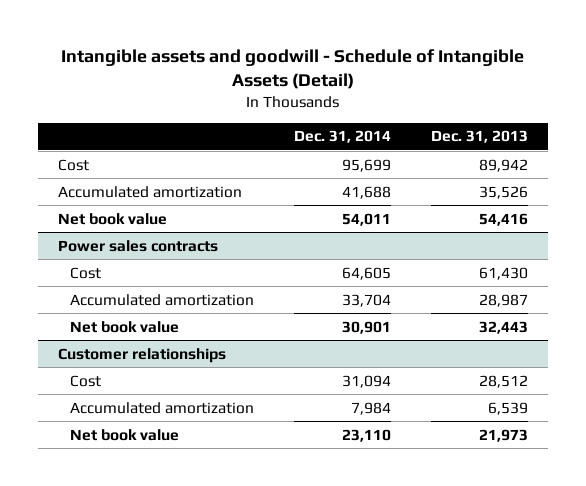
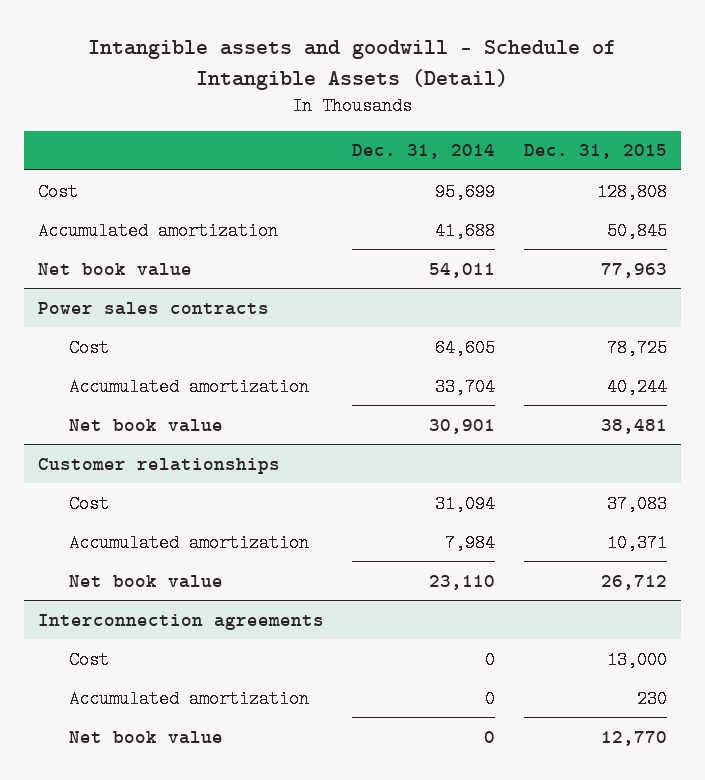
- | Dec. 31, 2014 | Dec. 31, 2013
+ | Dec. 31, 2014 | Dec. 31, 2015
+ Interconnection agreements
+ Cost | 0 | 13,000
+ Accumulated amortization | 0 | 230
+ Net book value | 0 | 12,770

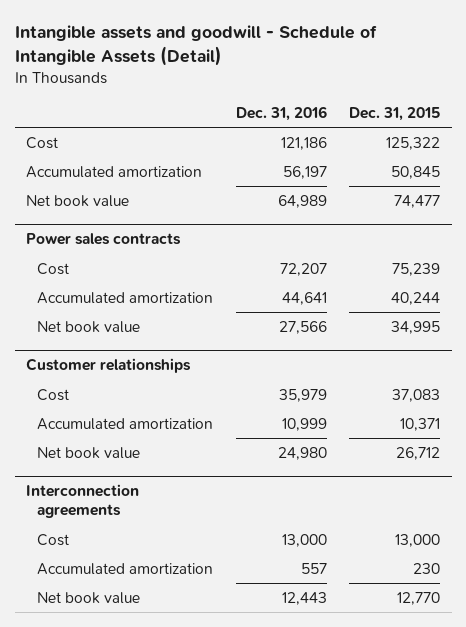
- | Dec. 31, 2014 | Dec. 31, 2015
+ | Dec. 31, 2016 | Dec. 31, 2015
- Cost | 95,699 | 128,808
+ Cost | 121,186 | 125,322
- Net book value | 54,011 | 77,963
+ Net book value | 64,989 | 74,477
@ Power sales contracts
- Cost | 64,605 | 78,725
+ Cost | 72,207 | 75,239
- Net book value | 30,901 | 38,481
+ Net book value | 27,566 | 34,995

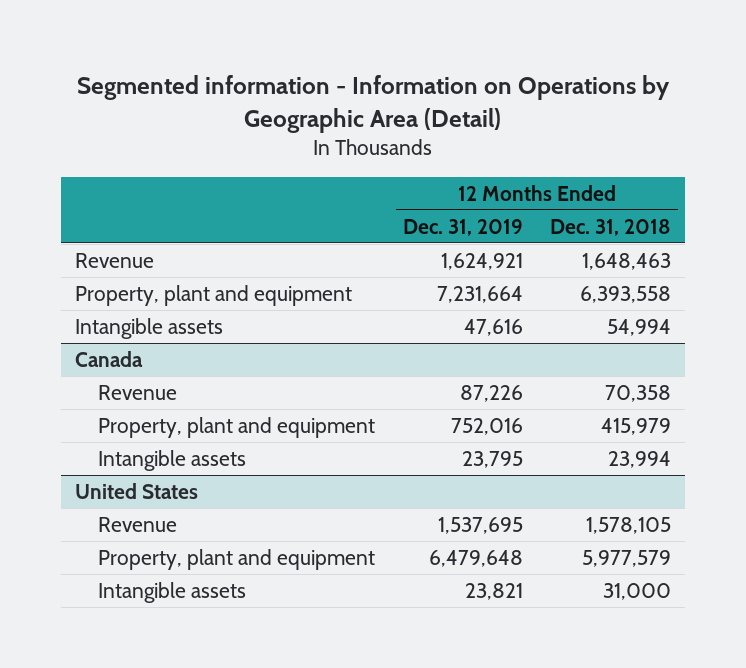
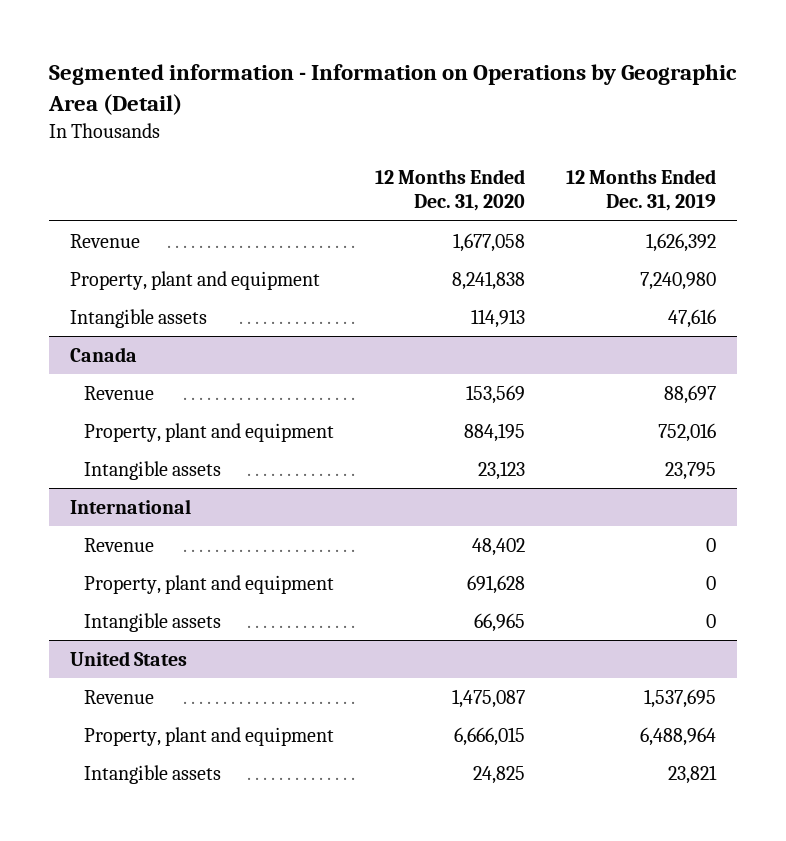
- | 12 Months Ended Dec. 31, 2019 | 12 Months Ended Dec. 31, 2018
+ | 12 Months Ended Dec. 31, 2020 | 12 Months Ended Dec. 31, 2019
- Revenue | 1,624,921 | 1,648,463
- Property, plant and equipment | 7,231,664 | 6,393,558
+ Revenue | 1,677,058 | 1,626,392
+ Property, plant and equipment | 8,241,838 | 7,240,980
@ Canada
- Revenue | 87,226 | 70,358
+ Revenue | 153,569 | 88,697
+ International
+ Revenue | 48,402 | 0
+ Property, plant and equipment | 691,628 | 0
+ Intangible assets | 66,965 | 0
@ United States
- Property, plant and equipment | 6,479,648 | 5,977,579
+ Property, plant and equipment | 6,666,015 | 6,488,964

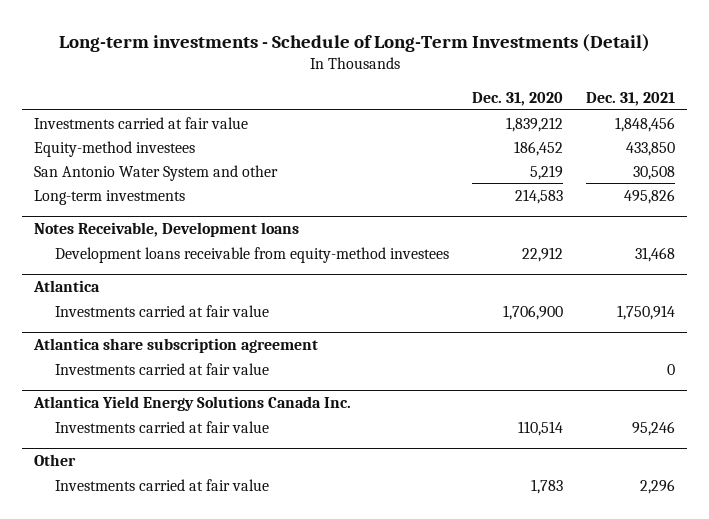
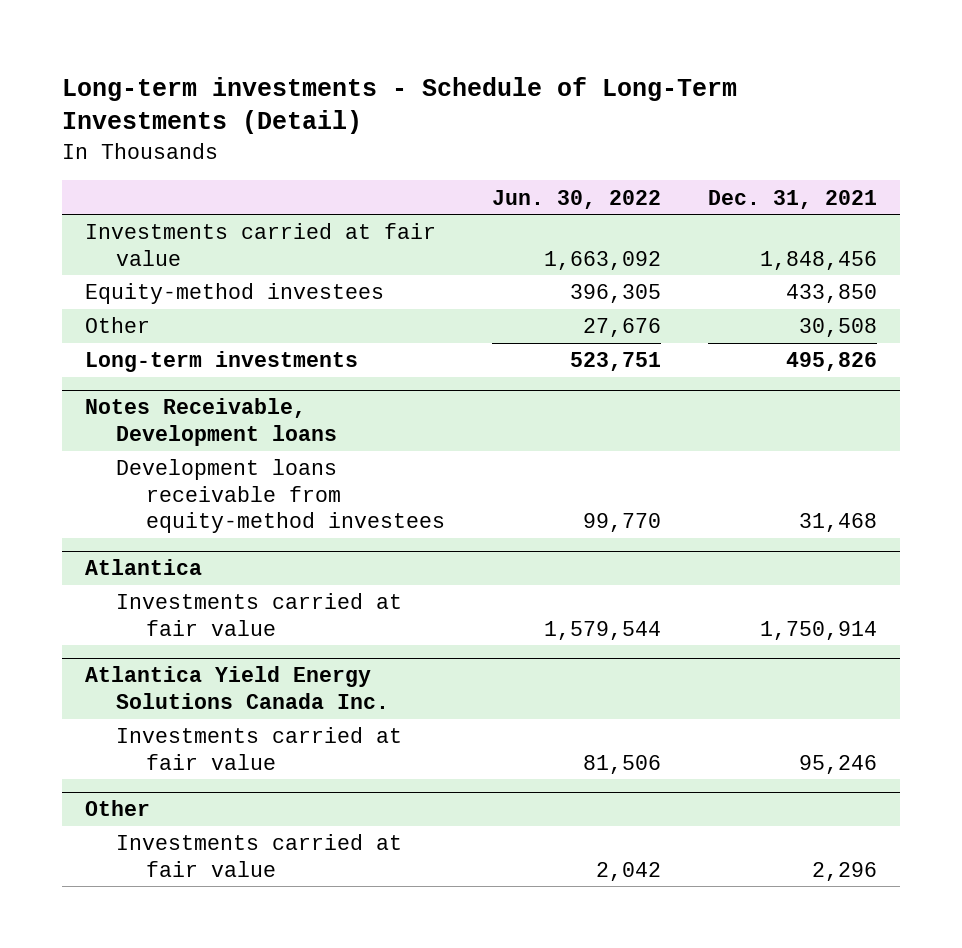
- | Dec. 31, 2020 | Dec. 31, 2021
+ | Jun. 30, 2022 | Dec. 31, 2021
- San Antonio Water System and other | 5,219 | 30,508
+ Other | 27,676 | 30,508
- Atlantica share subscription agreement
- Investments carried at fair value | | 0

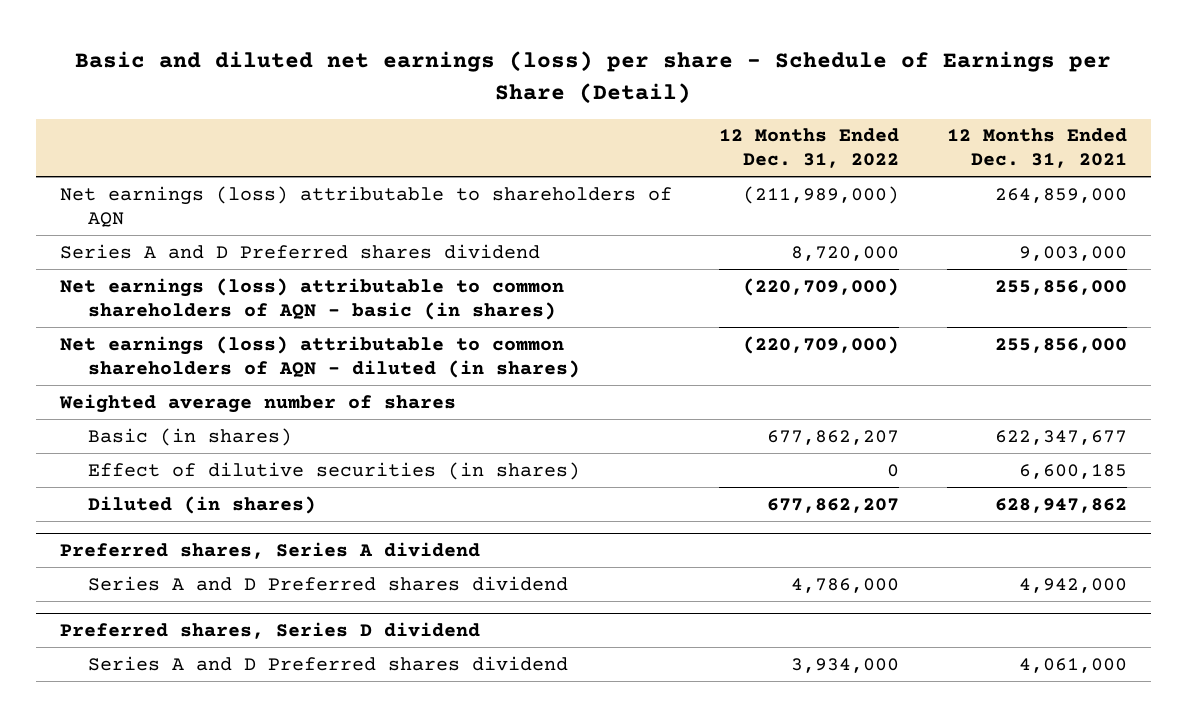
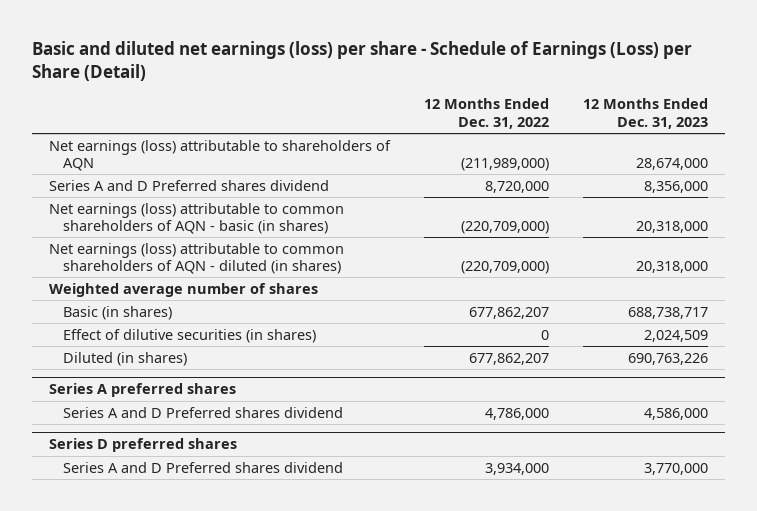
- Basic and diluted net earnings (loss) per share - Schedule of Earnings per Share (Detail)
+ Basic and diluted net earnings (loss) per share - Schedule of Earnings (Loss) per Share (Detail)
- | 12 Months Ended Dec. 31, 2022 | 12 Months Ended Dec. 31, 2021
+ | 12 Months Ended Dec. 31, 2022 | 12 Months Ended Dec. 31, 2023
- Preferred shares, Series A dividend
+ Series A preferred shares
- Preferred shares, Series D dividend
+ Series D preferred shares

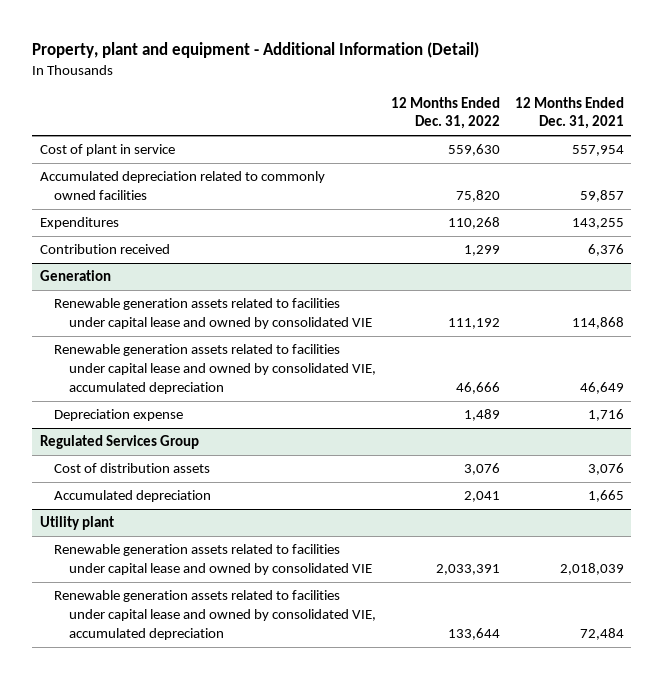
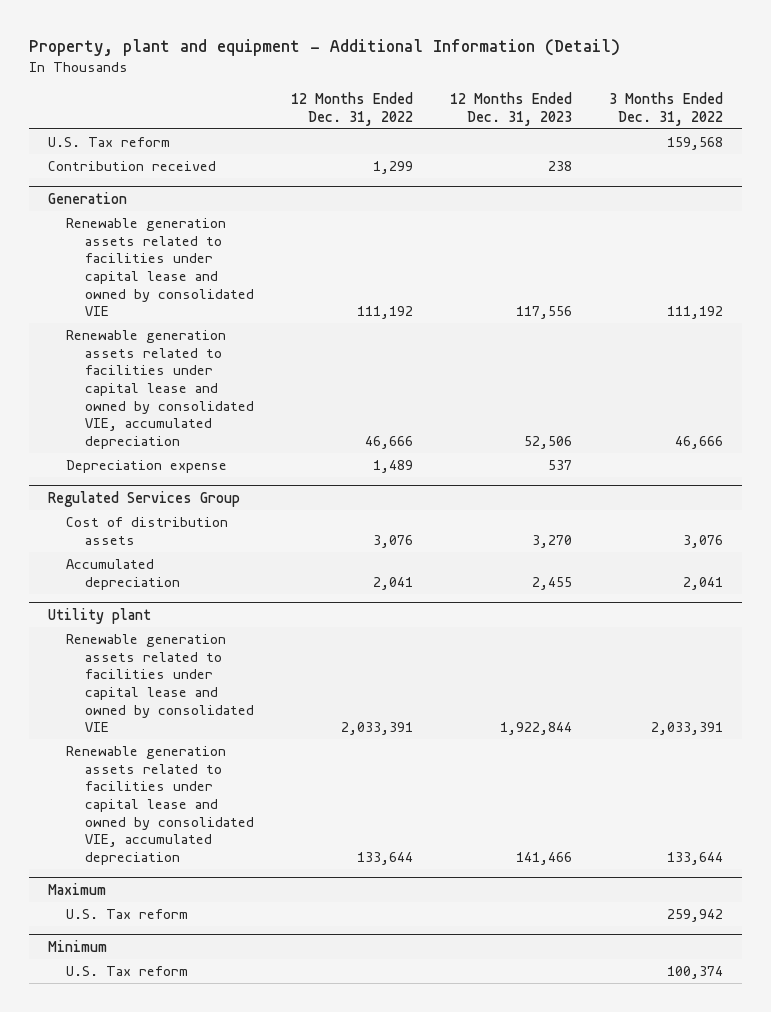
- | 12 Months Ended Dec. 31, 2022 | 12 Months Ended Dec. 31, 2021
+ | 12 Months Ended Dec. 31, 2022 | 12 Months Ended Dec. 31, 2023 | 3 Months Ended Dec. 31, 2022
- Cost of plant in service | 559,630 | 557,954
- Accumulated depreciation related to commonly owned facilities | 75,820 | 59,857
- Expenditures | 110,268 | 143,255
+ U.S. Tax reform | | | 159,568
+ Maximum
+ U.S. Tax reform | | | 259,942
+ Minimum
+ U.S. Tax reform | | | 100,374

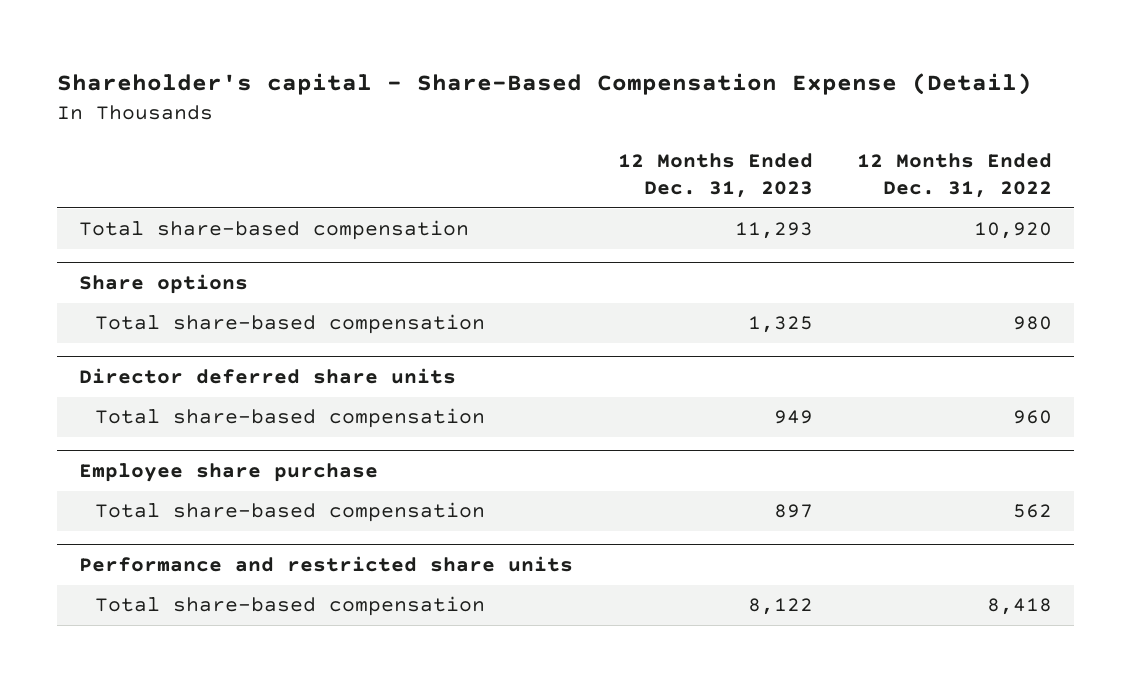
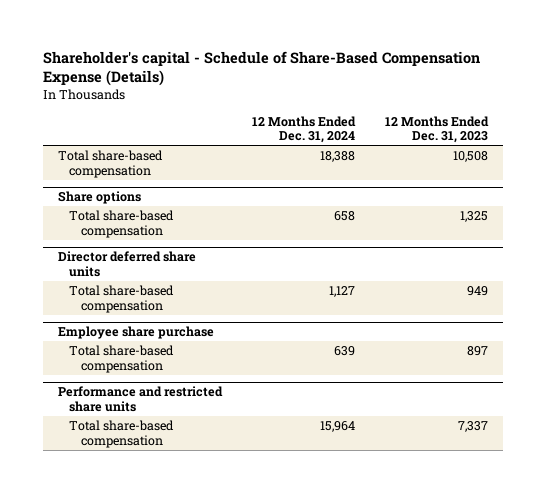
- Shareholder's capital - Share-Based Compensation Expense (Detail)
+ Shareholder's capital - Schedule of Share-Based Compensation Expense (Details)
- | 12 Months Ended Dec. 31, 2023 | 12 Months Ended Dec. 31, 2022
+ | 12 Months Ended Dec. 31, 2024 | 12 Months Ended Dec. 31, 2023
- Total share-based compensation | 11,293 | 10,920
+ Total share-based compensation | 18,388 | 10,508
@ Performance and restricted share units
- Total share-based compensation | 8,122 | 8,418
+ Total share-based compensation | 15,964 | 7,337

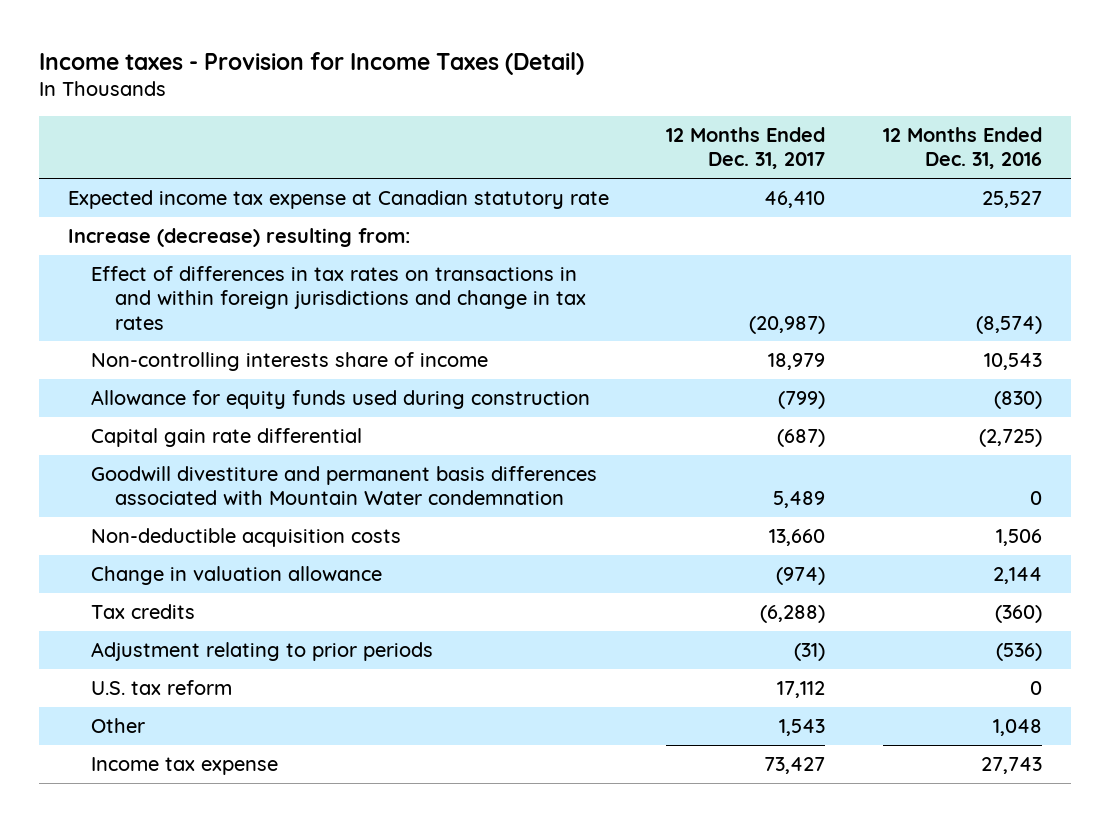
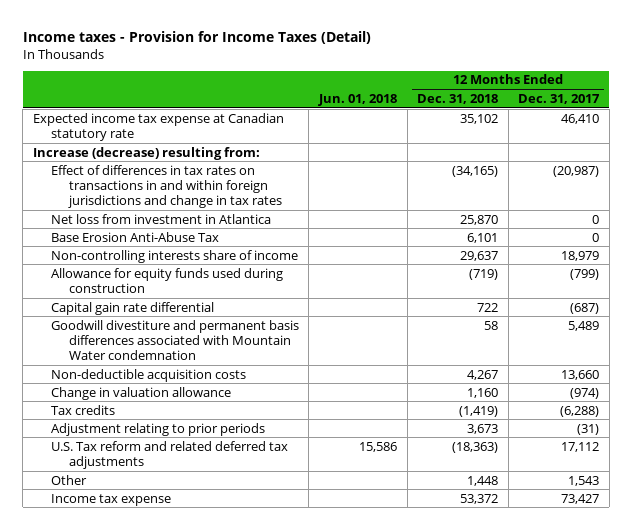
- | 12 Months Ended Dec. 31, 2017 | 12 Months Ended Dec. 31, 2016
+ | Jun. 01, 2018 | 12 Months Ended Dec. 31, 2018 | 12 Months Ended Dec. 31, 2017
+ Net loss from investment in Atlantica | | 25,870 | 0
+ Base Erosion Anti-Abuse Tax | | 6,101 | 0
- U.S. tax reform | 17,112 | 0
+ U.S. Tax reform and related deferred tax adjustments | 15,586 | (18,363) | 17,112

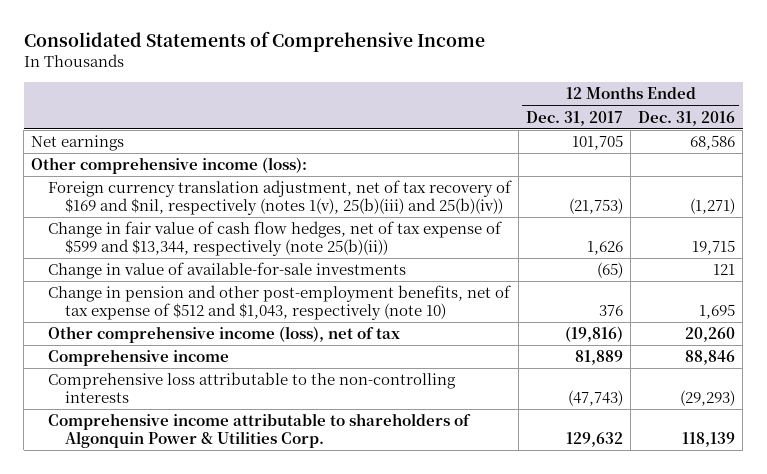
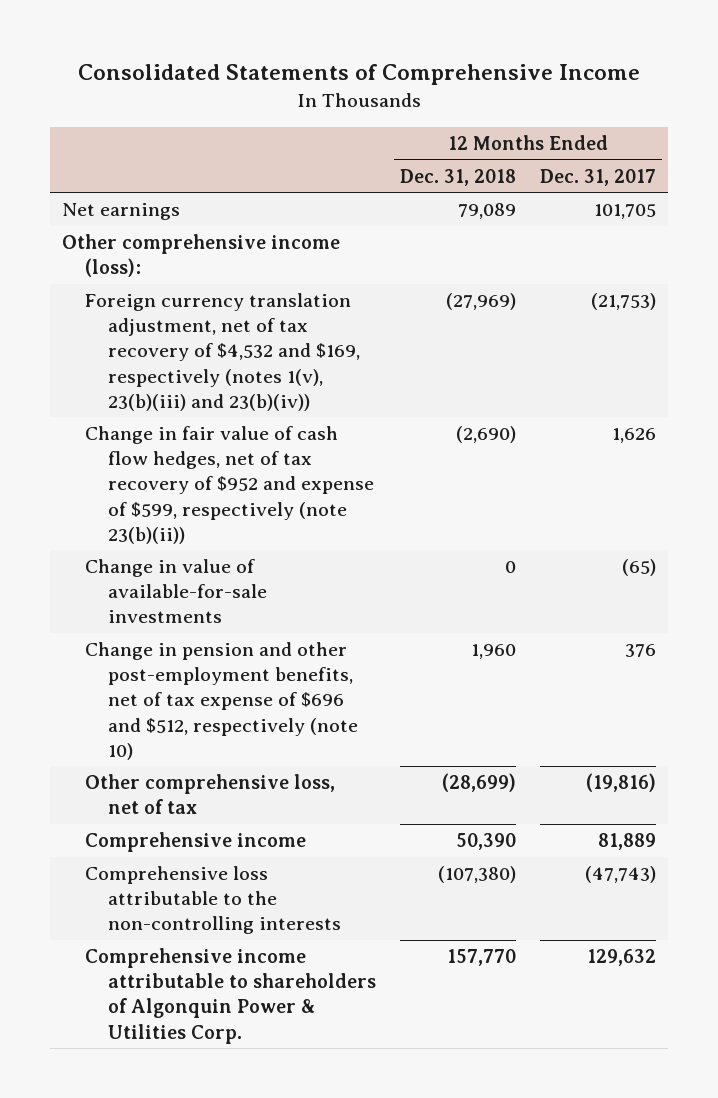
- | 12 Months Ended Dec. 31, 2017 | 12 Months Ended Dec. 31, 2016
+ | 12 Months Ended Dec. 31, 2018 | 12 Months Ended Dec. 31, 2017
- Foreign currency translation adjustment, net of tax recovery of $169 and $nil, respectively (notes 1(v), 25(b)(iii) and 25(b)(iv)) | (21,753) | (1,271)
- Change in fair value of cash flow hedges, net of tax expense of $599 and $13,344, respectively (note 25(b)(ii)) | 1,626 | 19,715
+ Foreign currency translation adjustment, net of tax recovery of $4,532 and $169, respectively (notes 1(v), 23(b)(iii) and 23(b)(iv)) | (27,969) | (21,753)
+ Change in fair value of cash flow hedges, net of tax recovery of $952 and expense of $599, respectively (note 23(b)(ii)) | (2,690) | 1,626
- Change in pension and other post-employment benefits, net of tax expense of $512 and $1,043, respectively (note 10) | 376 | 1,695
- Other comprehensive income (loss), net of tax | (19,816) | 20,260
+ Change in pension and other post-employment benefits, net of tax expense of $696 and $512, respectively (note 10) | 1,960 | 376
+ Other comprehensive loss, net of tax | (28,699) | (19,816)

